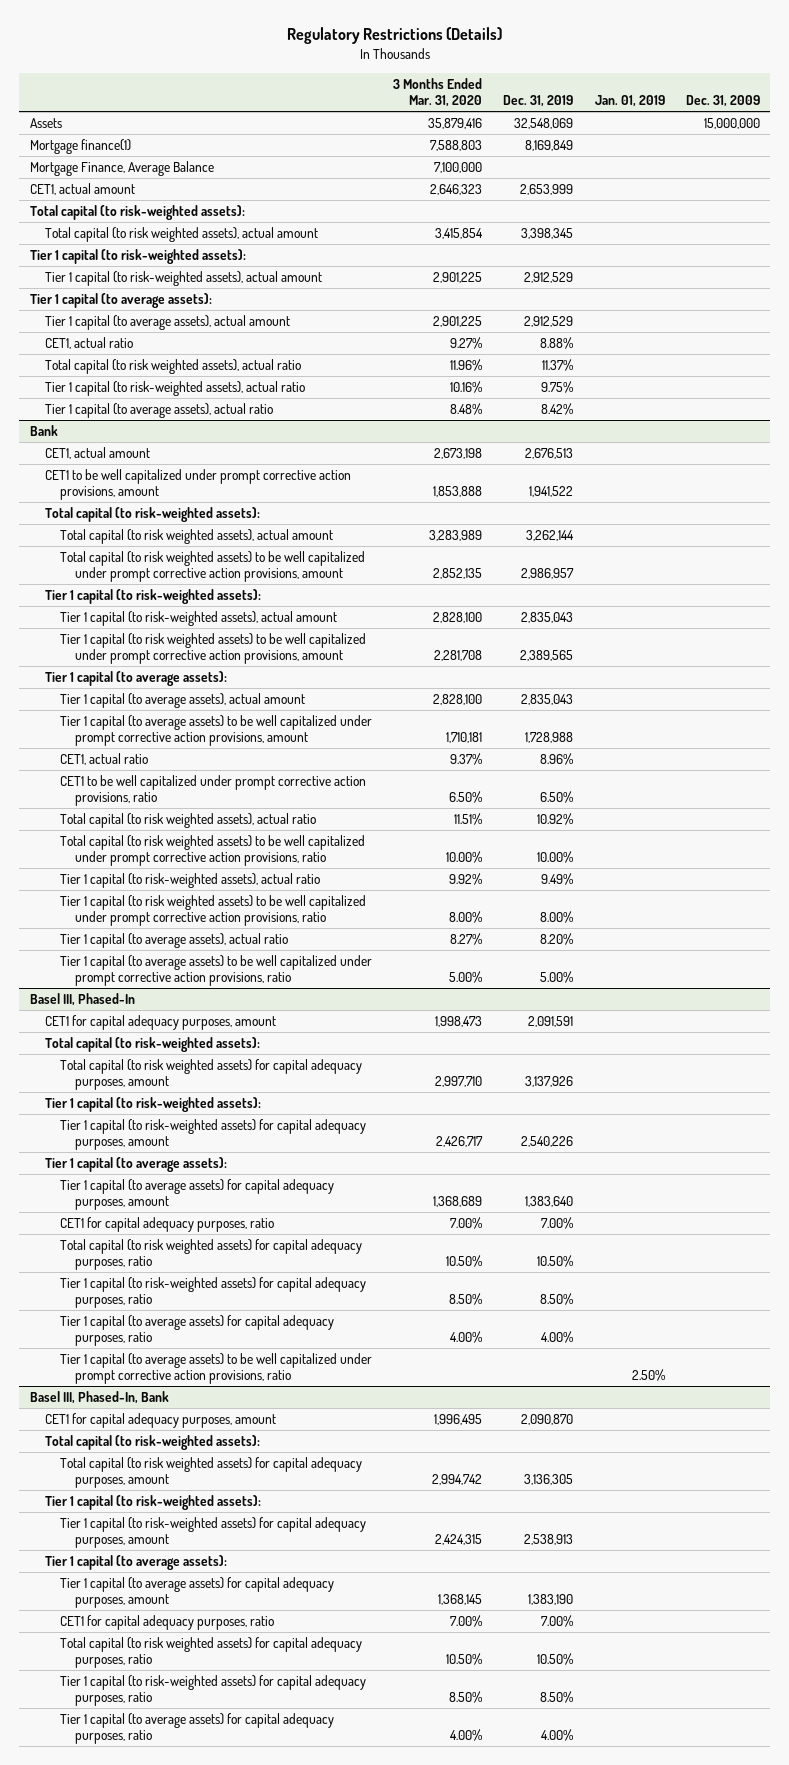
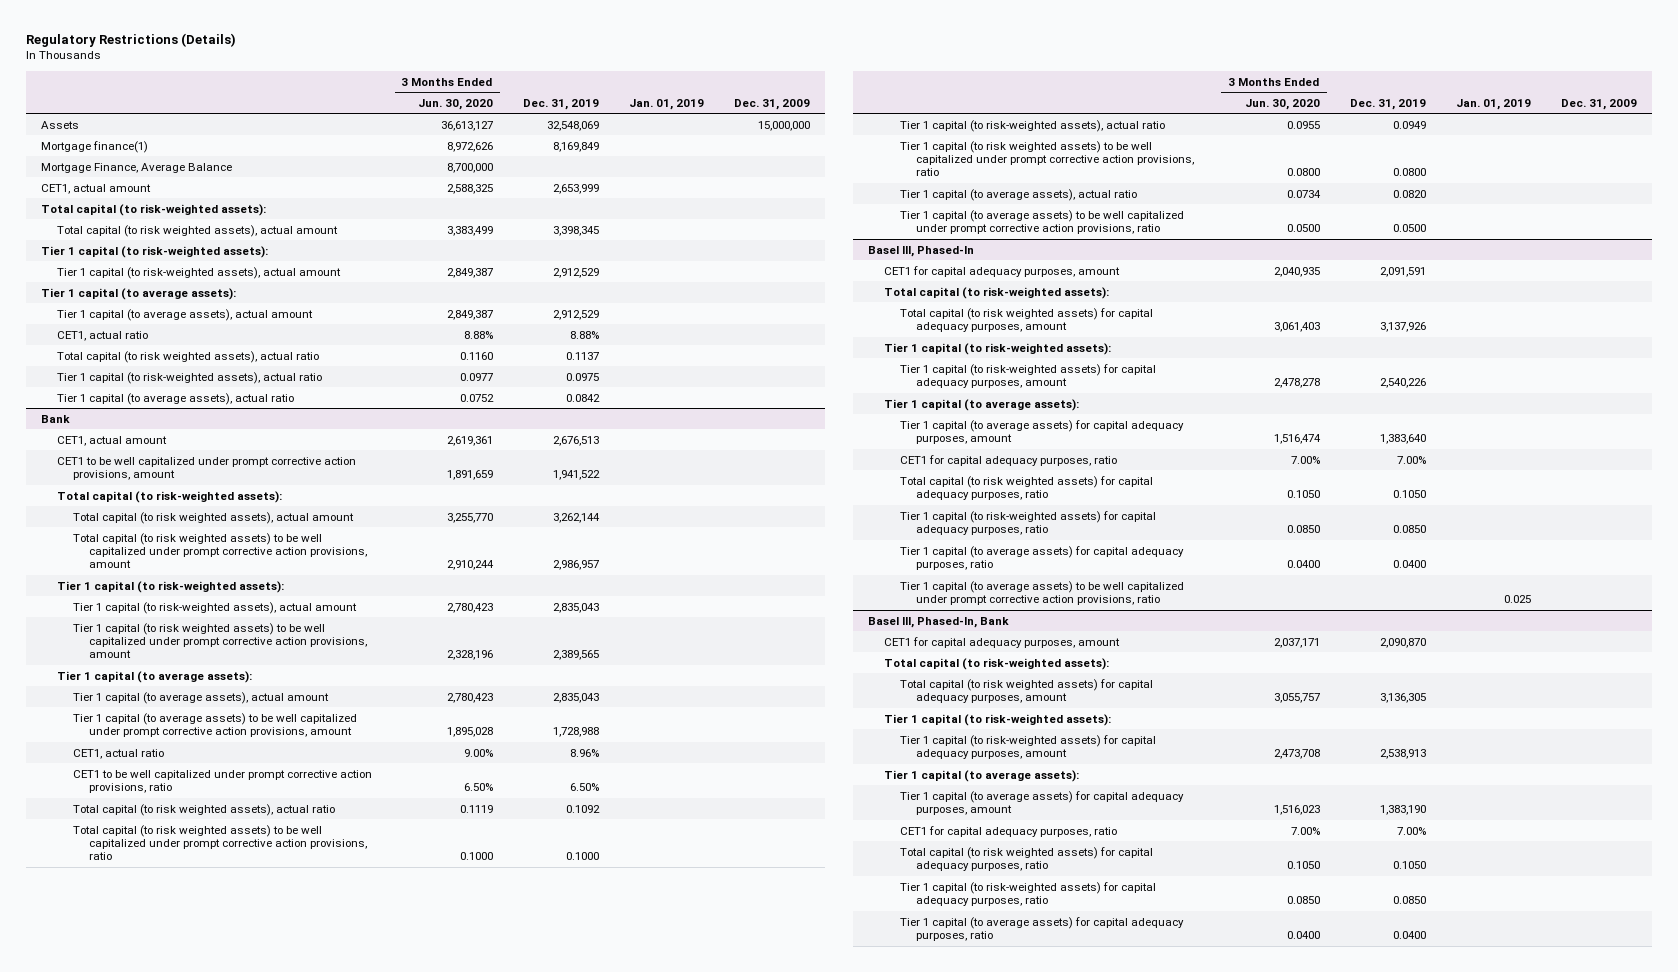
- | 3 Months Ended Mar. 31, 2020 | Dec. 31, 2019 | Jan. 01, 2019 | Dec. 31, 2009
+ | 3 Months Ended Jun. 30, 2020 | Dec. 31, 2019 | Jan. 01, 2019 | Dec. 31, 2009
- Total capital (to risk weighted assets), actual ratio | 11.96% | 11.37% | |
- Tier 1 capital (to risk-weighted assets), actual ratio | 10.16% | 9.75% | |
- Tier 1 capital (to average assets), actual ratio | 8.48% | 8.42% | |
+ Total capital (to risk weighted assets), actual ratio | 0.1160 | 0.1137 | |
+ Tier 1 capital (to risk-weighted assets), actual ratio | 0.0977 | 0.0975 | |
+ Tier 1 capital (to average assets), actual ratio | 0.0752 | 0.0842 | |
@ Bank
- Total capital (to risk weighted assets), actual ratio | 11.51% | 10.92% | |
- Total capital (to risk weighted assets) to be well capitalized under prompt corrective action provisions, ratio | 10.00% | 10.00% | |
- Tier 1 capital (to risk-weighted assets), actual ratio | 9.92% | 9.49% | |
- Tier 1 capital (to risk weighted assets) to be well capitalized under prompt corrective action provisions, ratio | 8.00% | 8.00% | |
- Tier 1 capital (to average assets), actual ratio | 8.27% | 8.20% | |
- Tier 1 capital (to average assets) to be well capitalized under prompt corrective action provisions, ratio | 5.00% | 5.00% | |
+ Total capital (to risk weighted assets), actual ratio | 0.1119 | 0.1092 | |
+ Total capital (to risk weighted assets) to be well capitalized under prompt corrective action provisions, ratio | 0.1000 | 0.1000 | |
+ Tier 1 capital (to risk-weighted assets), actual ratio | 0.0955 | 0.0949 | |
+ Tier 1 capital (to risk weighted assets) to be well capitalized under prompt corrective action provisions, ratio | 0.0800 | 0.0800 | |
+ Tier 1 capital (to average assets), actual ratio | 0.0734 | 0.0820 | |
+ Tier 1 capital (to average assets) to be well capitalized under prompt corrective action provisions, ratio | 0.0500 | 0.0500 | |
@ Basel III, Phased-In
- Total capital (to risk weighted assets) for capital adequacy purposes, ratio | 10.50% | 10.50% | |
- Tier 1 capital (to risk-weighted assets) for capital adequacy purposes, ratio | 8.50% | 8.50% | |
- Tier 1 capital (to average assets) for capital adequacy purposes, ratio | 4.00% | 4.00% | |
- Tier 1 capital (to average assets) to be well capitalized under prompt corrective action provisions, ratio | | | 2.50% |
+ Total capital (to risk weighted assets) for capital adequacy purposes, ratio | 0.1050 | 0.1050 | |
+ Tier 1 capital (to risk-weighted assets) for capital adequacy purposes, ratio | 0.0850 | 0.0850 | |
+ Tier 1 capital (to average assets) for capital adequacy purposes, ratio | 0.0400 | 0.0400 | |
+ Tier 1 capital (to average assets) to be well capitalized under prompt corrective action provisions, ratio | | | 0.025 |
@ Basel III, Phased-In, Bank
- Total capital (to risk weighted assets) for capital adequacy purposes, ratio | 10.50% | 10.50% | |
- Tier 1 capital (to risk-weighted assets) for capital adequacy purposes, ratio | 8.50% | 8.50% | |
- Tier 1 capital (to average assets) for capital adequacy purposes, ratio | 4.00% | 4.00% | |
+ Total capital (to risk weighted assets) for capital adequacy purposes, ratio | 0.1050 | 0.1050 | |
+ Tier 1 capital (to risk-weighted assets) for capital adequacy purposes, ratio | 0.0850 | 0.0850 | |
+ Tier 1 capital (to average assets) for capital adequacy purposes, ratio | 0.0400 | 0.0400 | |

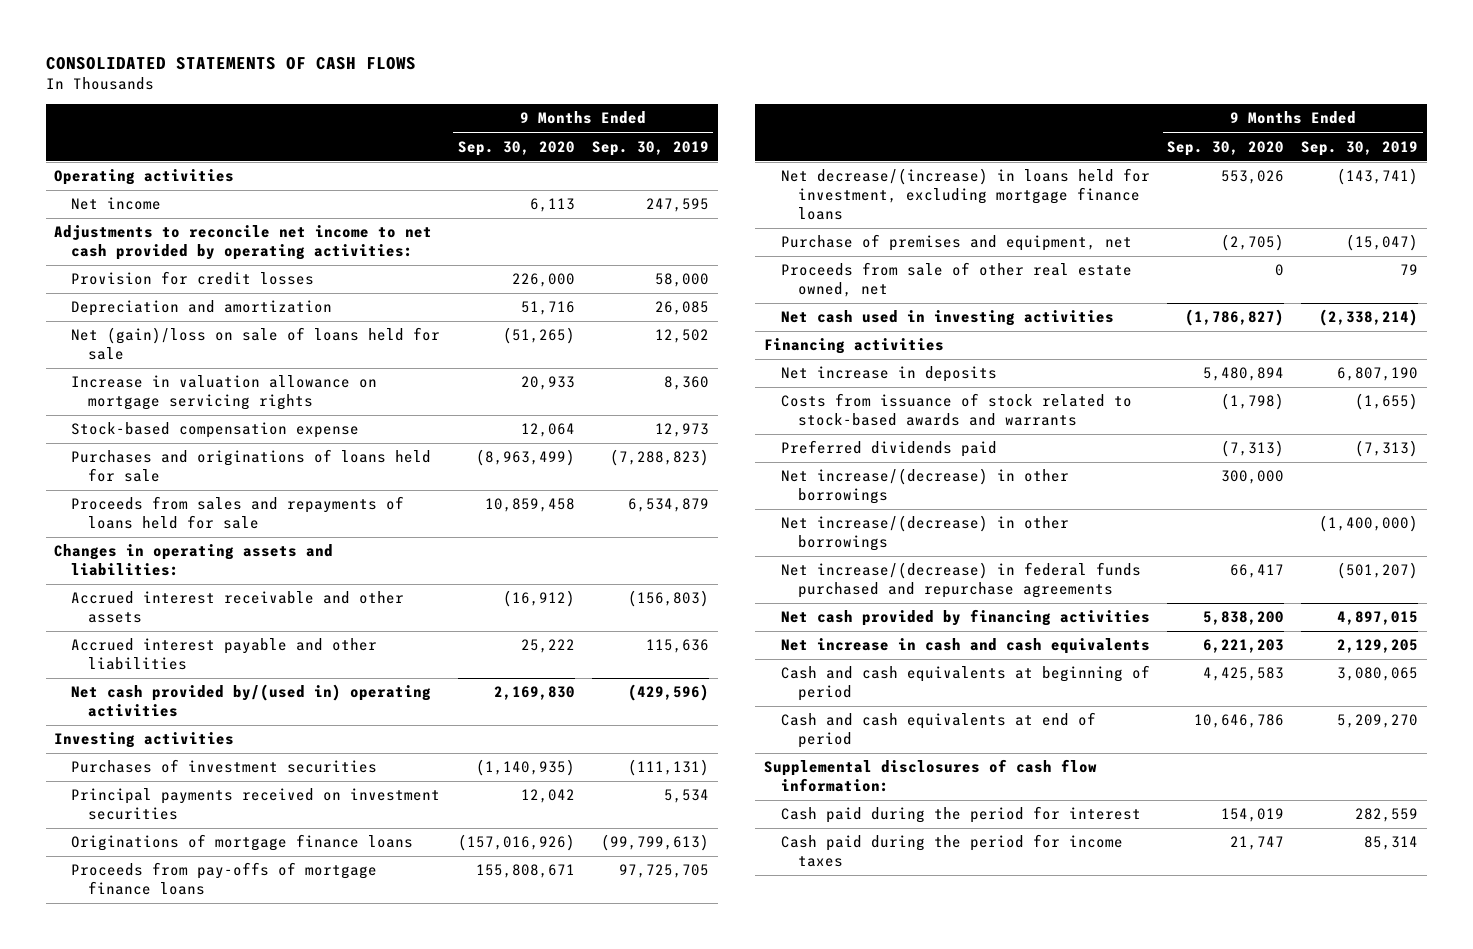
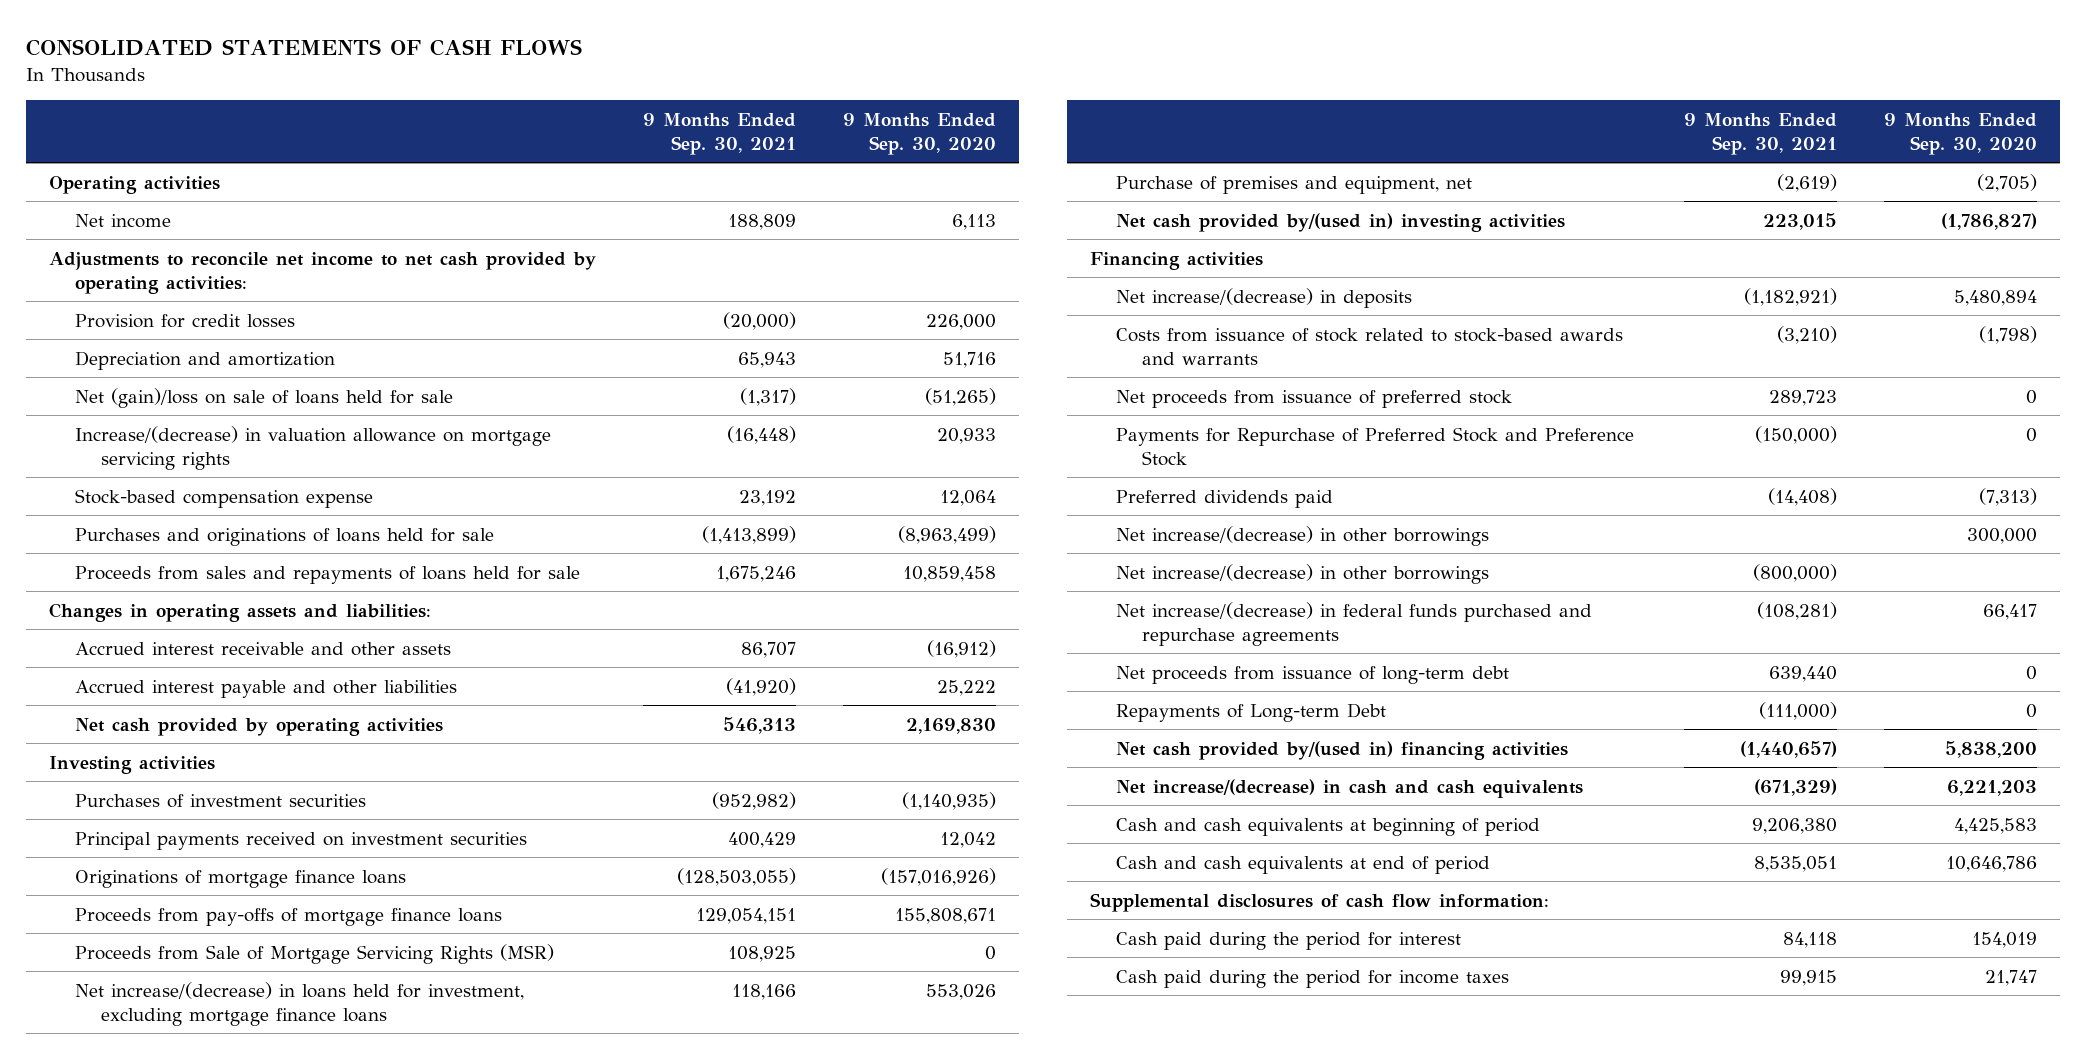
- | 9 Months Ended Sep. 30, 2020 | 9 Months Ended Sep. 30, 2019
+ | 9 Months Ended Sep. 30, 2021 | 9 Months Ended Sep. 30, 2020
- Increase in valuation allowance on mortgage servicing rights | 20,933 | 8,360
+ Increase/(decrease) in valuation allowance on mortgage servicing rights | (16,448) | 20,933
- Net cash provided by/(used in) operating activities | 2,169,830 | (429,596)
+ Net cash provided by operating activities | 546,313 | 2,169,830
- Net decrease/(increase) in loans held for investment, excluding mortgage finance loans | 553,026 | (143,741)
+ Proceeds from Sale of Mortgage Servicing Rights (MSR) | 108,925 | 0
+ Net increase/(decrease) in loans held for investment, excluding mortgage finance loans | 118,166 | 553,026
- Proceeds from sale of other real estate owned, net | 0 | 79
- Net cash used in investing activities | (1,786,827) | (2,338,214)
+ Net cash provided by/(used in) investing activities | 223,015 | (1,786,827)
- Net increase in deposits | 5,480,894 | 6,807,190
+ Net increase/(decrease) in deposits | (1,182,921) | 5,480,894
+ Net proceeds from issuance of preferred stock | 289,723 | 0
+ Payments for Repurchase of Preferred Stock and Preference Stock | (150,000) | 0
- Net cash provided by financing activities | 5,838,200 | 4,897,015
- Net increase in cash and cash equivalents | 6,221,203 | 2,129,205
+ Net proceeds from issuance of long-term debt | 639,440 | 0
+ Repayments of Long-term Debt | (111,000) | 0
+ Net cash provided by/(used in) financing activities | (1,440,657) | 5,838,200
+ Net increase/(decrease) in cash and cash equivalents | (671,329) | 6,221,203

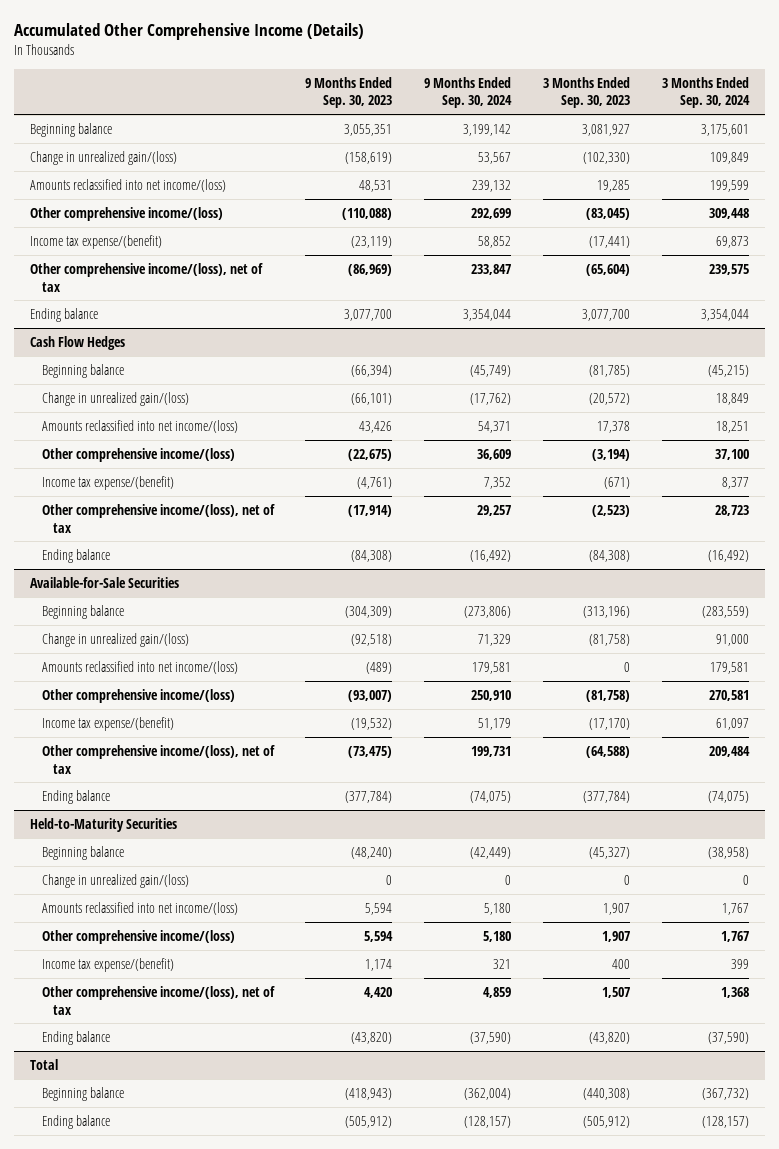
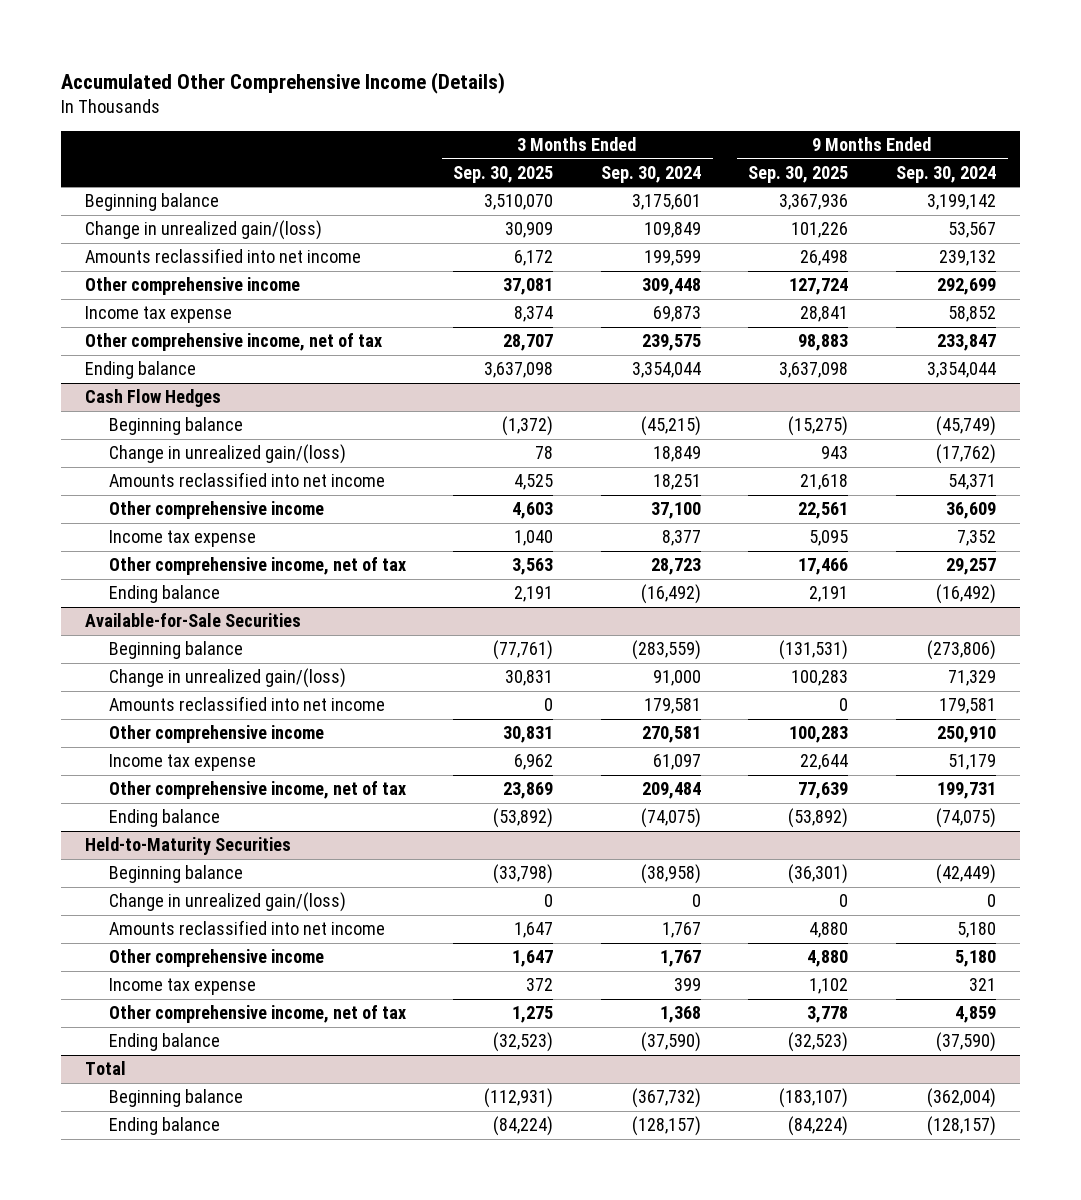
- | 9 Months Ended Sep. 30, 2023 | 9 Months Ended Sep. 30, 2024 | 3 Months Ended Sep. 30, 2023 | 3 Months Ended Sep. 30, 2024
+ | 3 Months Ended Sep. 30, 2025 | 3 Months Ended Sep. 30, 2024 | 9 Months Ended Sep. 30, 2025 | 9 Months Ended Sep. 30, 2024
- Amounts reclassified into net income/(loss) | 48,531 | 239,132 | 19,285 | 199,599
- Other comprehensive income/(loss) | (110,088) | 292,699 | (83,045) | 309,448
- Income tax expense/(benefit) | (23,119) | 58,852 | (17,441) | 69,873
- Other comprehensive income/(loss), net of tax | (86,969) | 233,847 | (65,604) | 239,575
+ Amounts reclassified into net income | 6,172 | 199,599 | 26,498 | 239,132
+ Other comprehensive income | 37,081 | 309,448 | 127,724 | 292,699
+ Income tax expense | 8,374 | 69,873 | 28,841 | 58,852
+ Other comprehensive income, net of tax | 28,707 | 239,575 | 98,883 | 233,847
@ Cash Flow Hedges
- Amounts reclassified into net income/(loss) | 43,426 | 54,371 | 17,378 | 18,251
- Other comprehensive income/(loss) | (22,675) | 36,609 | (3,194) | 37,100
- Income tax expense/(benefit) | (4,761) | 7,352 | (671) | 8,377
- Other comprehensive income/(loss), net of tax | (17,914) | 29,257 | (2,523) | 28,723
+ Amounts reclassified into net income | 4,525 | 18,251 | 21,618 | 54,371
+ Other comprehensive income | 4,603 | 37,100 | 22,561 | 36,609
+ Income tax expense | 1,040 | 8,377 | 5,095 | 7,352
+ Other comprehensive income, net of tax | 3,563 | 28,723 | 17,466 | 29,257
@ Available-for-Sale Securities
- Amounts reclassified into net income/(loss) | (489) | 179,581 | 0 | 179,581
- Other comprehensive income/(loss) | (93,007) | 250,910 | (81,758) | 270,581
- Income tax expense/(benefit) | (19,532) | 51,179 | (17,170) | 61,097
- Other comprehensive income/(loss), net of tax | (73,475) | 199,731 | (64,588) | 209,484
+ Amounts reclassified into net income | 0 | 179,581 | 0 | 179,581
+ Other comprehensive income | 30,831 | 270,581 | 100,283 | 250,910
+ Income tax expense | 6,962 | 61,097 | 22,644 | 51,179
+ Other comprehensive income, net of tax | 23,869 | 209,484 | 77,639 | 199,731
@ Held-to-Maturity Securities
- Amounts reclassified into net income/(loss) | 5,594 | 5,180 | 1,907 | 1,767
- Other comprehensive income/(loss) | 5,594 | 5,180 | 1,907 | 1,767
- Income tax expense/(benefit) | 1,174 | 321 | 400 | 399
- Other comprehensive income/(loss), net of tax | 4,420 | 4,859 | 1,507 | 1,368
+ Amounts reclassified into net income | 1,647 | 1,767 | 4,880 | 5,180
+ Other comprehensive income | 1,647 | 1,767 | 4,880 | 5,180
+ Income tax expense | 372 | 399 | 1,102 | 321
+ Other comprehensive income, net of tax | 1,275 | 1,368 | 3,778 | 4,859

